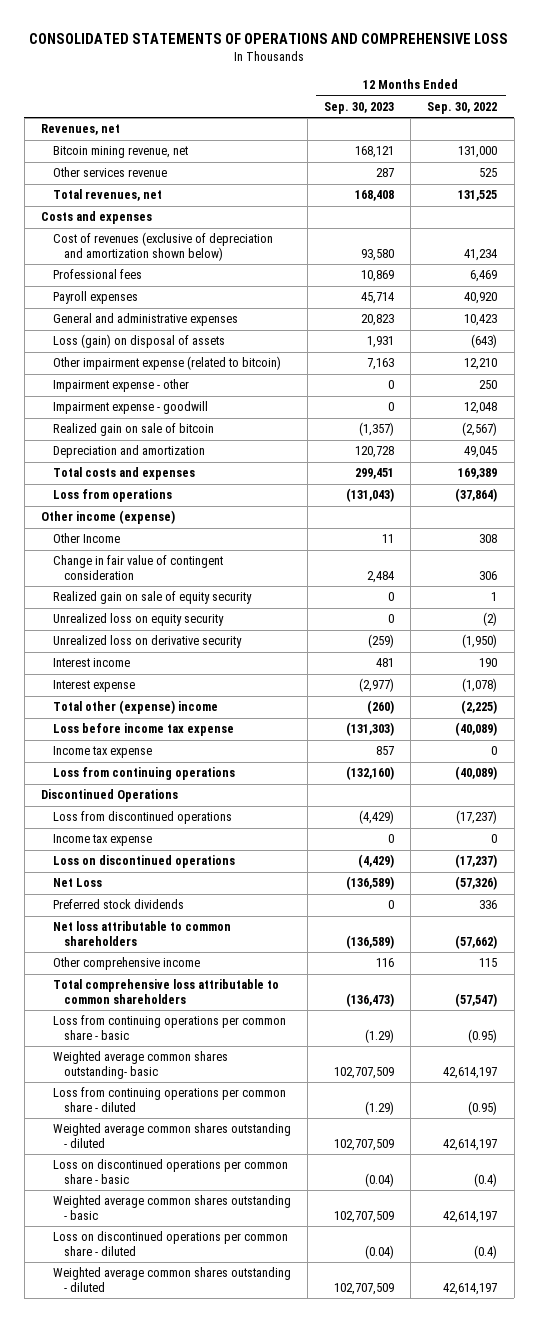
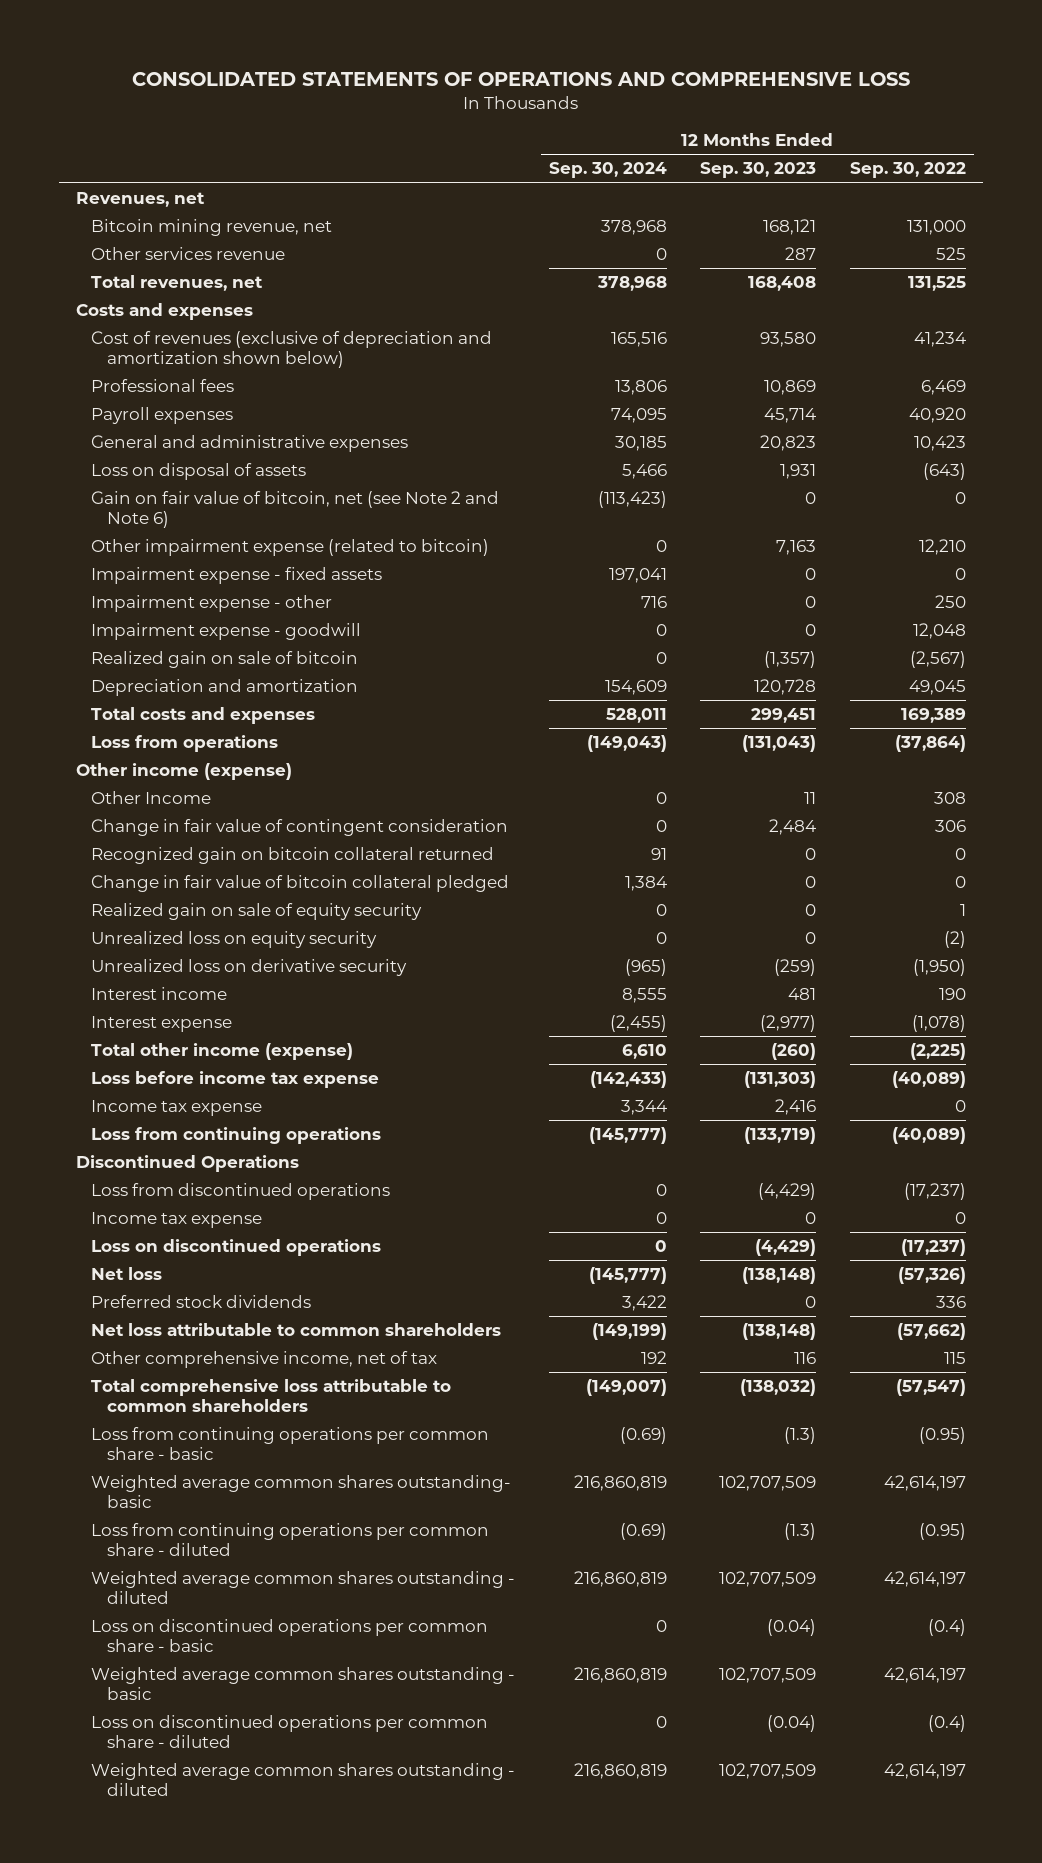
- | 12 Months Ended Sep. 30, 2023 | 12 Months Ended Sep. 30, 2022
+ | 12 Months Ended Sep. 30, 2024 | 12 Months Ended Sep. 30, 2023 | 12 Months Ended Sep. 30, 2022
- Loss (gain) on disposal of assets | 1,931 | (643)
+ Loss on disposal of assets | 5,466 | 1,931 | (643)
+ Gain on fair value of bitcoin, net (see Note 2 and Note 6) | (113,423) | 0 | 0
+ Impairment expense - fixed assets | 197,041 | 0 | 0
+ Recognized gain on bitcoin collateral returned | 91 | 0 | 0
+ Change in fair value of bitcoin collateral pledged | 1,384 | 0 | 0
- Total other (expense) income | (260) | (2,225)
+ Total other income (expense) | 6,610 | (260) | (2,225)
- Income tax expense | 857 | 0
- Loss from continuing operations | (132,160) | (40,089)
+ Income tax expense | 3,344 | 2,416 | 0
+ Loss from continuing operations | (145,777) | (133,719) | (40,089)
- Net Loss | (136,589) | (57,326)
+ Net loss | (145,777) | (138,148) | (57,326)
- Net loss attributable to common shareholders | (136,589) | (57,662)
- Other comprehensive income | 116 | 115
- Total comprehensive loss attributable to common shareholders | (136,473) | (57,547)
- Loss from continuing operations per common share - basic | (1.29) | (0.95)
+ Net loss attributable to common shareholders | (149,199) | (138,148) | (57,662)
+ Other comprehensive income, net of tax | 192 | 116 | 115
+ Total comprehensive loss attributable to common shareholders | (149,007) | (138,032) | (57,547)
+ Loss from continuing operations per common share - basic | (0.69) | (1.3) | (0.95)
- Loss from continuing operations per common share - diluted | (1.29) | (0.95)
+ Loss from continuing operations per common share - diluted | (0.69) | (1.3) | (0.95)

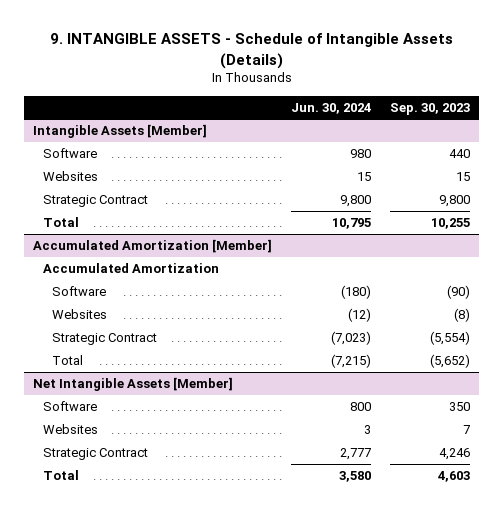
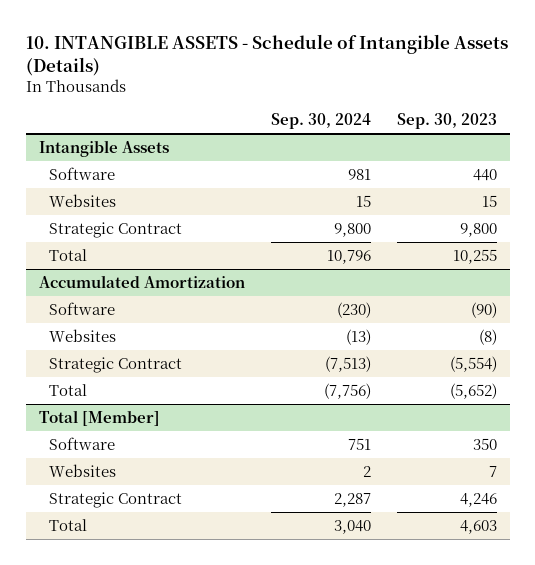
- 9. INTANGIBLE ASSETS - Schedule of Intangible Assets (Details)
+ 10. INTANGIBLE ASSETS - Schedule of Intangible Assets (Details)
- | Jun. 30, 2024 | Sep. 30, 2023
+ | Sep. 30, 2024 | Sep. 30, 2023
- Intangible Assets [Member]
+ Intangible Assets
- Accumulated Amortization [Member]
- Accumulated Amortization
+ Accumulated Amortization
- Net Intangible Assets [Member]
+ Total [Member]

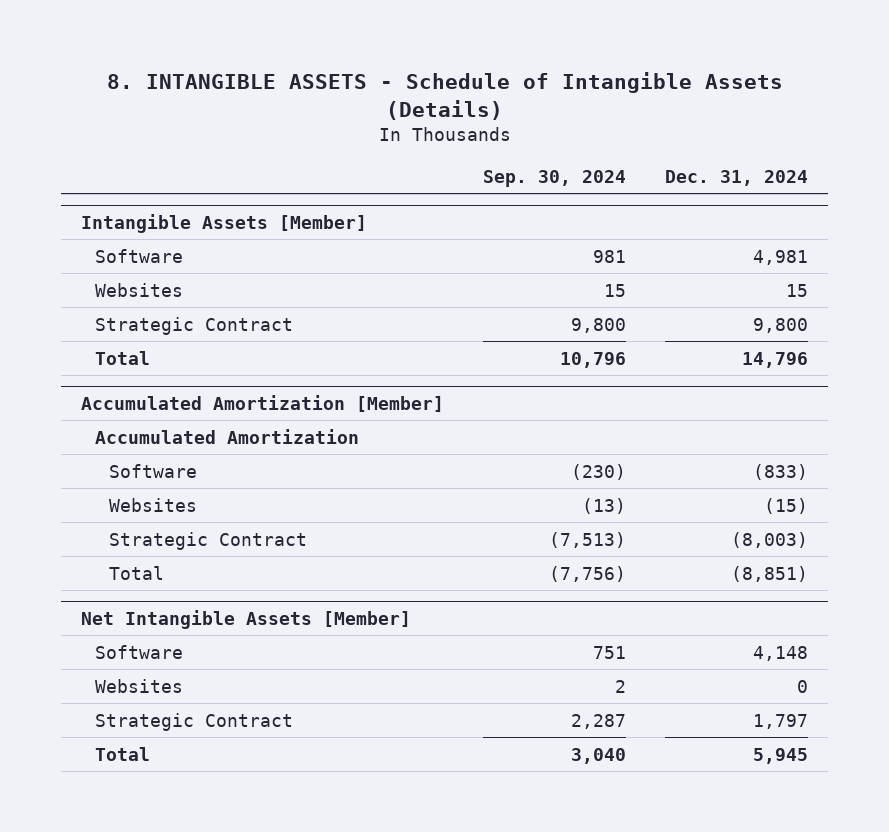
- 10. INTANGIBLE ASSETS - Schedule of Intangible Assets (Details)
+ 8. INTANGIBLE ASSETS - Schedule of Intangible Assets (Details)
- | Sep. 30, 2024 | Sep. 30, 2023
+ | Sep. 30, 2024 | Dec. 31, 2024
- Intangible Assets
+ Intangible Assets [Member]
- Accumulated Amortization
+ Accumulated Amortization [Member]
+ Accumulated Amortization
- Total [Member]
+ Net Intangible Assets [Member]

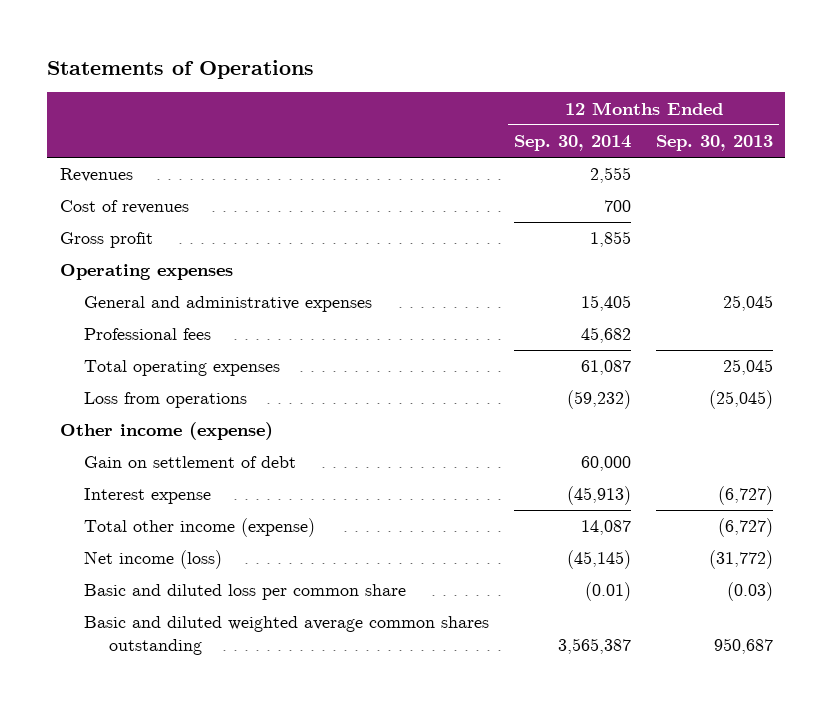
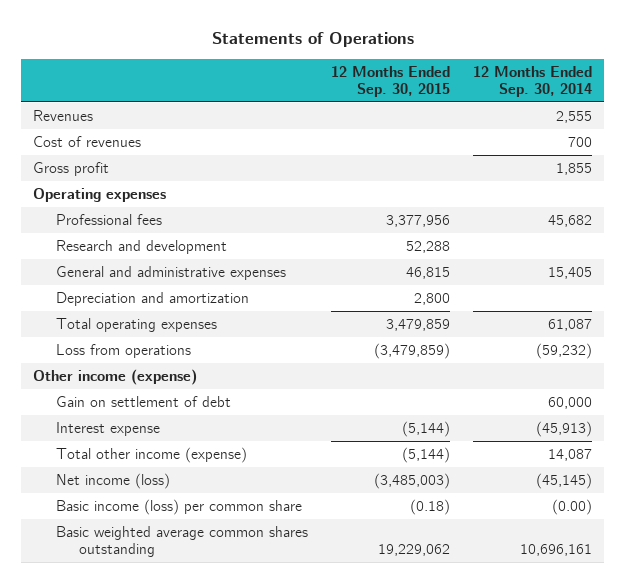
- | 12 Months Ended Sep. 30, 2014 | 12 Months Ended Sep. 30, 2013
+ | 12 Months Ended Sep. 30, 2015 | 12 Months Ended Sep. 30, 2014
+ Research and development | 52,288 |
moved down: General and administrative expenses | 46,815 | 15,405
+ Depreciation and amortization | 2,800 |
- Basic and diluted loss per common share | (0.01) | (0.03)
- Basic and diluted weighted average common shares outstanding | 3,565,387 | 950,687
+ Basic income (loss) per common share | (0.18) | (0.00)
+ Basic weighted average common shares outstanding | 19,229,062 | 10,696,161

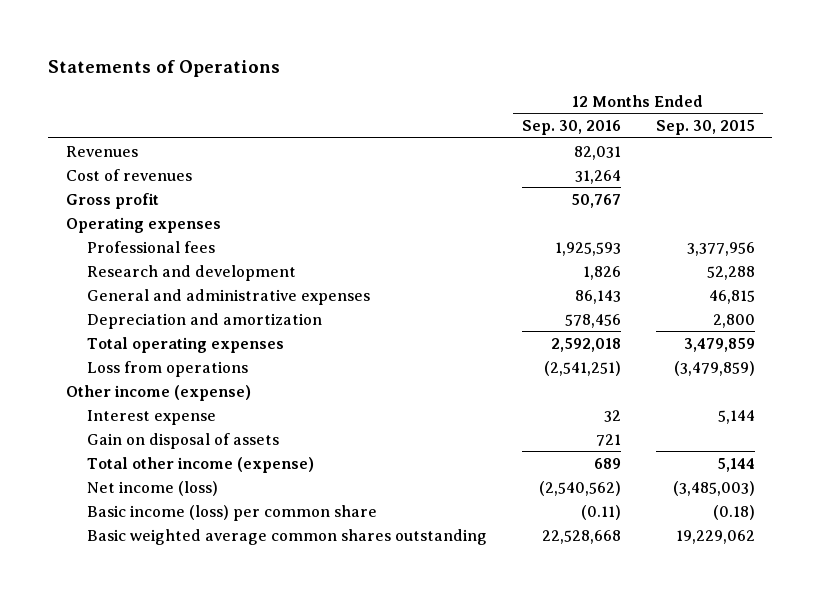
- | 12 Months Ended Sep. 30, 2015 | 12 Months Ended Sep. 30, 2014
+ | 12 Months Ended Sep. 30, 2016 | 12 Months Ended Sep. 30, 2015
- Gain on settlement of debt | | 60,000
- Interest expense | (5,144) | (45,913)
- Total other income (expense) | (5,144) | 14,087
+ Interest expense | 32 | 5,144
+ Gain on disposal of assets | 721 |
+ Total other income (expense) | 689 | 5,144

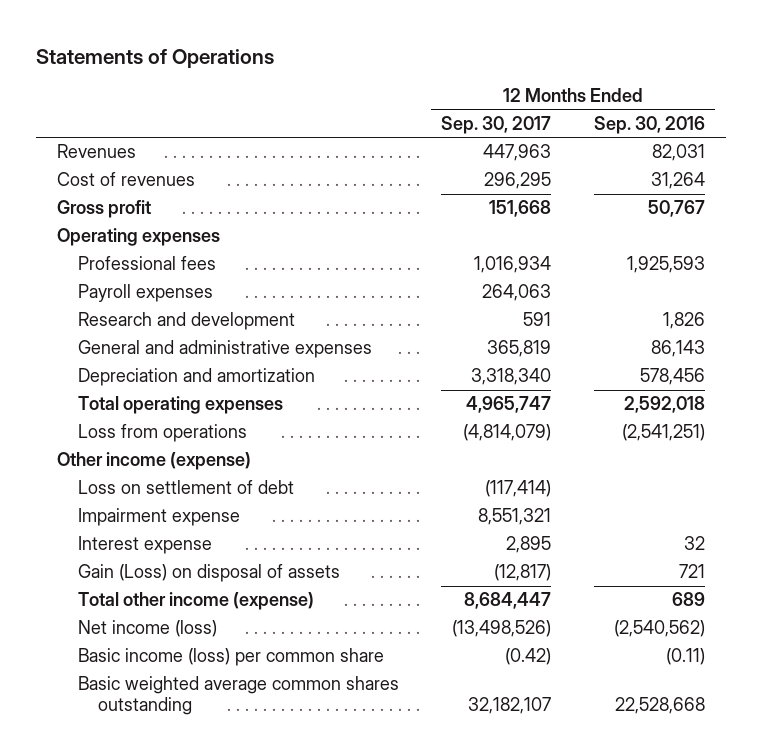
- | 12 Months Ended Sep. 30, 2016 | 12 Months Ended Sep. 30, 2015
+ | 12 Months Ended Sep. 30, 2017 | 12 Months Ended Sep. 30, 2016
+ Payroll expenses | 264,063 |
+ Loss on settlement of debt | (117,414) |
+ Impairment expense | 8,551,321 |
- Gain on disposal of assets | 721 |
+ Gain (Loss) on disposal of assets | (12,817) | 721

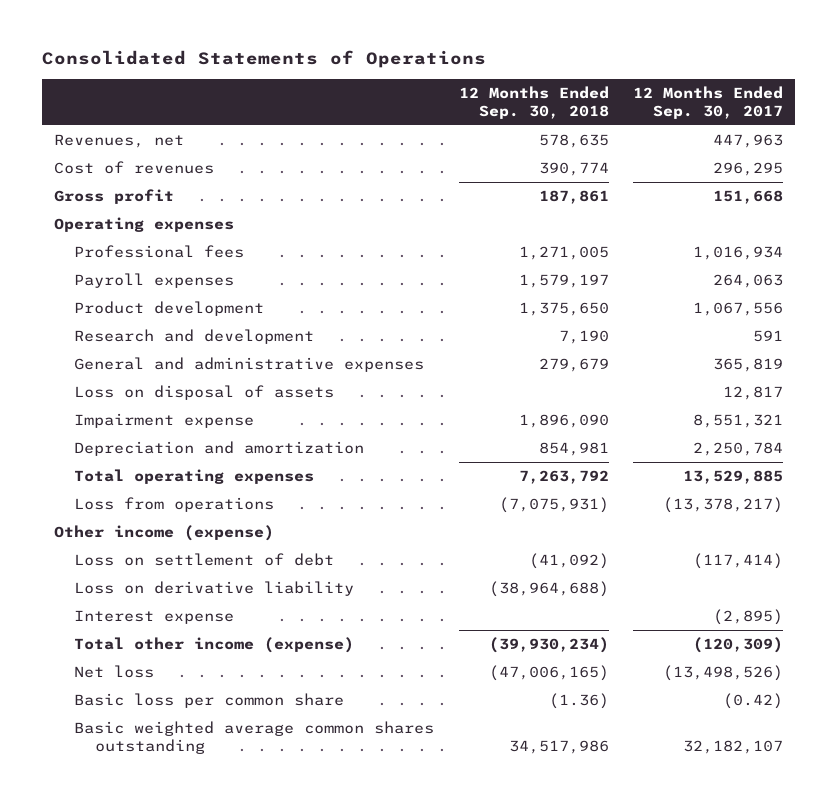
- Statements of Operations
+ Consolidated Statements of Operations
- | 12 Months Ended Sep. 30, 2017 | 12 Months Ended Sep. 30, 2016
+ | 12 Months Ended Sep. 30, 2018 | 12 Months Ended Sep. 30, 2017
- Revenues | 447,963 | 82,031
+ Revenues, net | 578,635 | 447,963
+ Product development | 1,375,650 | 1,067,556
- Depreciation and amortization | 3,318,340 | 578,456
- Total operating expenses | 4,965,747 | 2,592,018
- Loss from operations | (4,814,079) | (2,541,251)
+ Loss on disposal of assets | | 12,817
moved up: Impairment expense | 1,896,090 | 8,551,321
+ Depreciation and amortization | 854,981 | 2,250,784
+ Total operating expenses | 7,263,792 | 13,529,885
+ Loss from operations | (7,075,931) | (13,378,217)
- Interest expense | 2,895 | 32
- Gain (Loss) on disposal of assets | (12,817) | 721
- Total other income (expense) | 8,684,447 | 689
- Net income (loss) | (13,498,526) | (2,540,562)
- Basic income (loss) per common share | (0.42) | (0.11)
+ Loss on derivative liability | (38,964,688) |
+ Interest expense | | (2,895)
+ Total other income (expense) | (39,930,234) | (120,309)
+ Net loss | (47,006,165) | (13,498,526)
+ Basic loss per common share | (1.36) | (0.42)

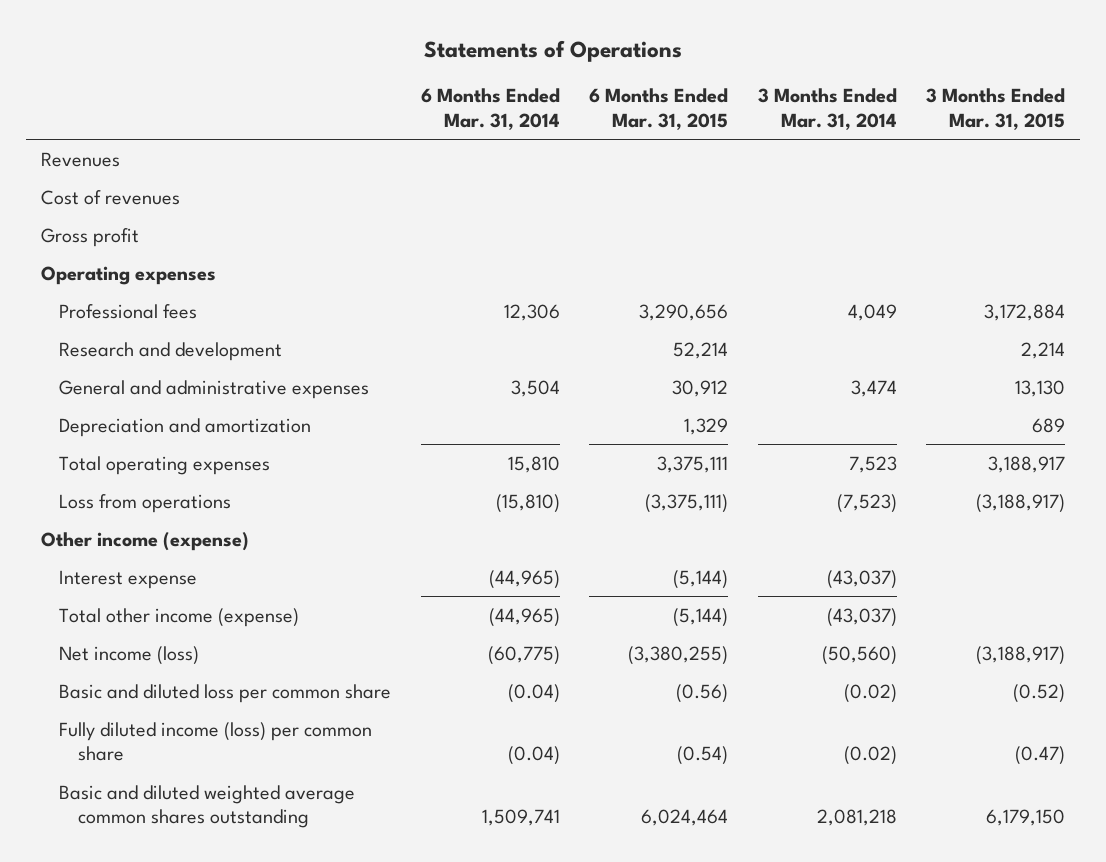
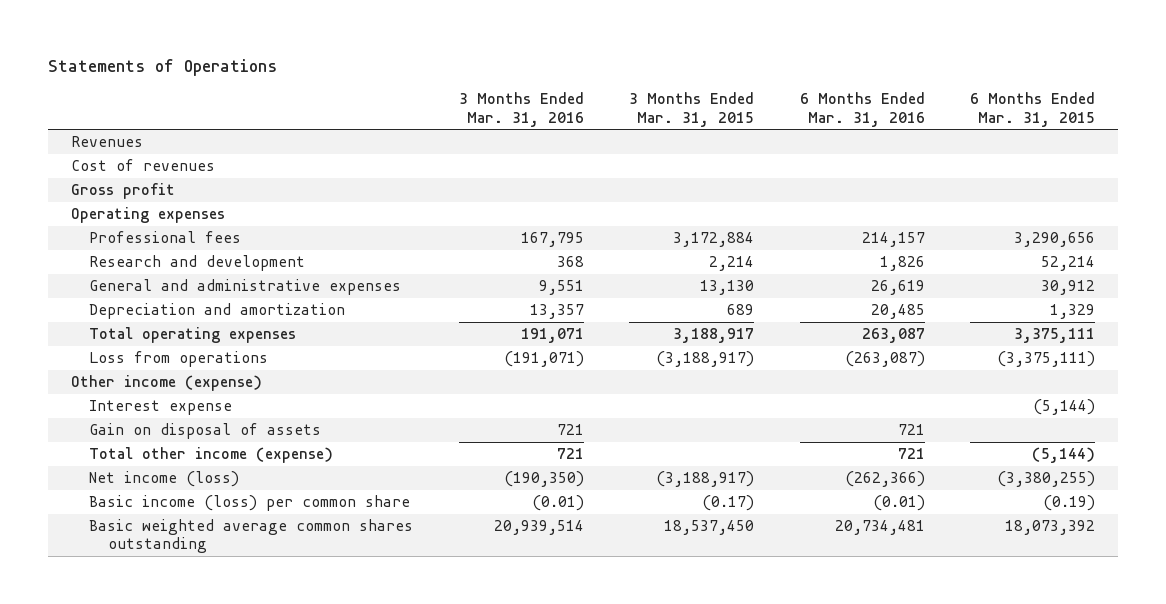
- | 6 Months Ended Mar. 31, 2014 | 6 Months Ended Mar. 31, 2015 | 3 Months Ended Mar. 31, 2014 | 3 Months Ended Mar. 31, 2015
+ | 3 Months Ended Mar. 31, 2016 | 3 Months Ended Mar. 31, 2015 | 6 Months Ended Mar. 31, 2016 | 6 Months Ended Mar. 31, 2015
+ Gain on disposal of assets | 721 | | 721 |
- Basic and diluted loss per common share | (0.04) | (0.56) | (0.02) | (0.52)
- Fully diluted income (loss) per common share | (0.04) | (0.54) | (0.02) | (0.47)
- Basic and diluted weighted average common shares outstanding | 1,509,741 | 6,024,464 | 2,081,218 | 6,179,150
+ Basic income (loss) per common share | (0.01) | (0.17) | (0.01) | (0.19)
+ Basic weighted average common shares outstanding | 20,939,514 | 18,537,450 | 20,734,481 | 18,073,392

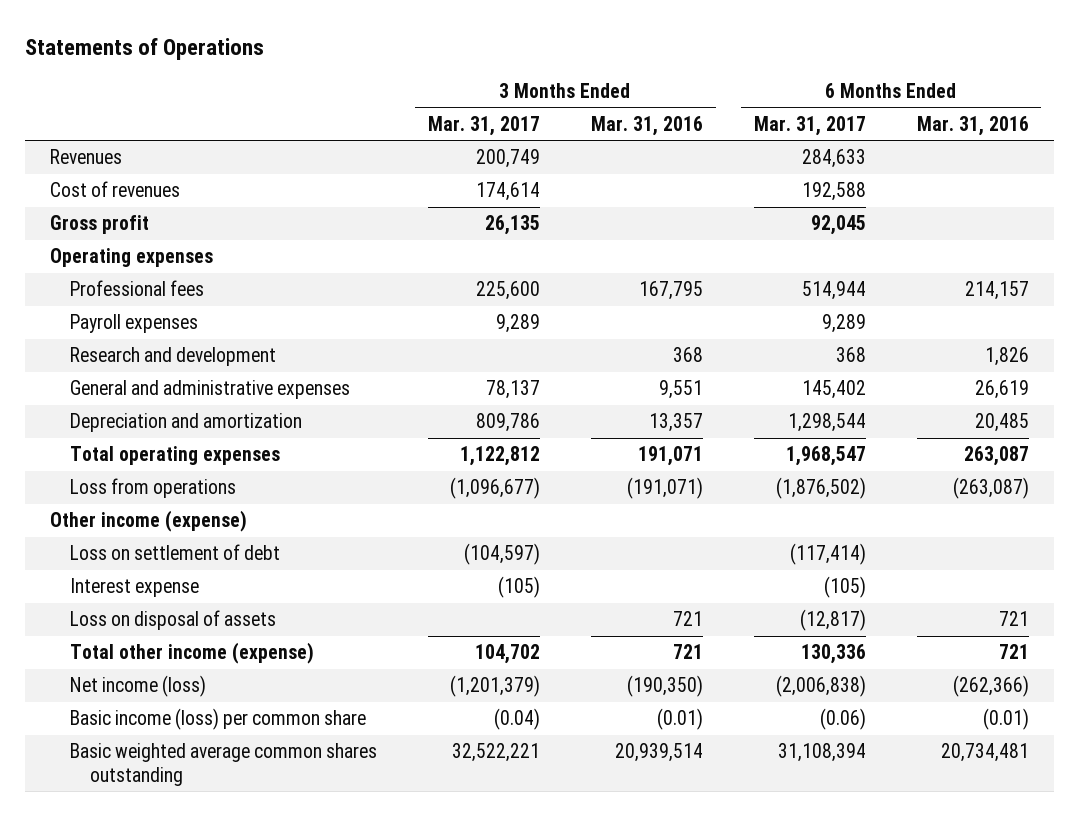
- | 3 Months Ended Mar. 31, 2016 | 3 Months Ended Mar. 31, 2015 | 6 Months Ended Mar. 31, 2016 | 6 Months Ended Mar. 31, 2015
+ | 3 Months Ended Mar. 31, 2017 | 3 Months Ended Mar. 31, 2016 | 6 Months Ended Mar. 31, 2017 | 6 Months Ended Mar. 31, 2016
+ Payroll expenses | 9,289 | | 9,289 |
+ Loss on settlement of debt | (104,597) | | (117,414) |
- Gain on disposal of assets | 721 | | 721 |
+ Loss on disposal of assets | | 721 | (12,817) | 721

